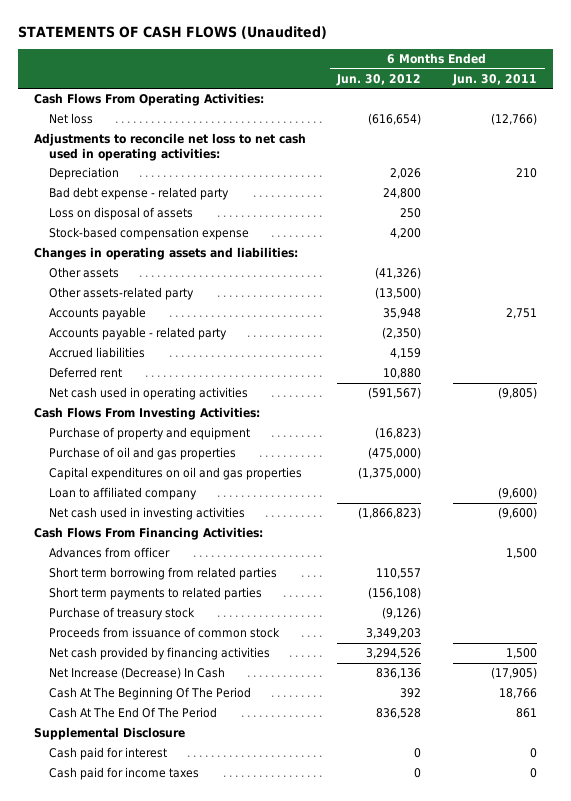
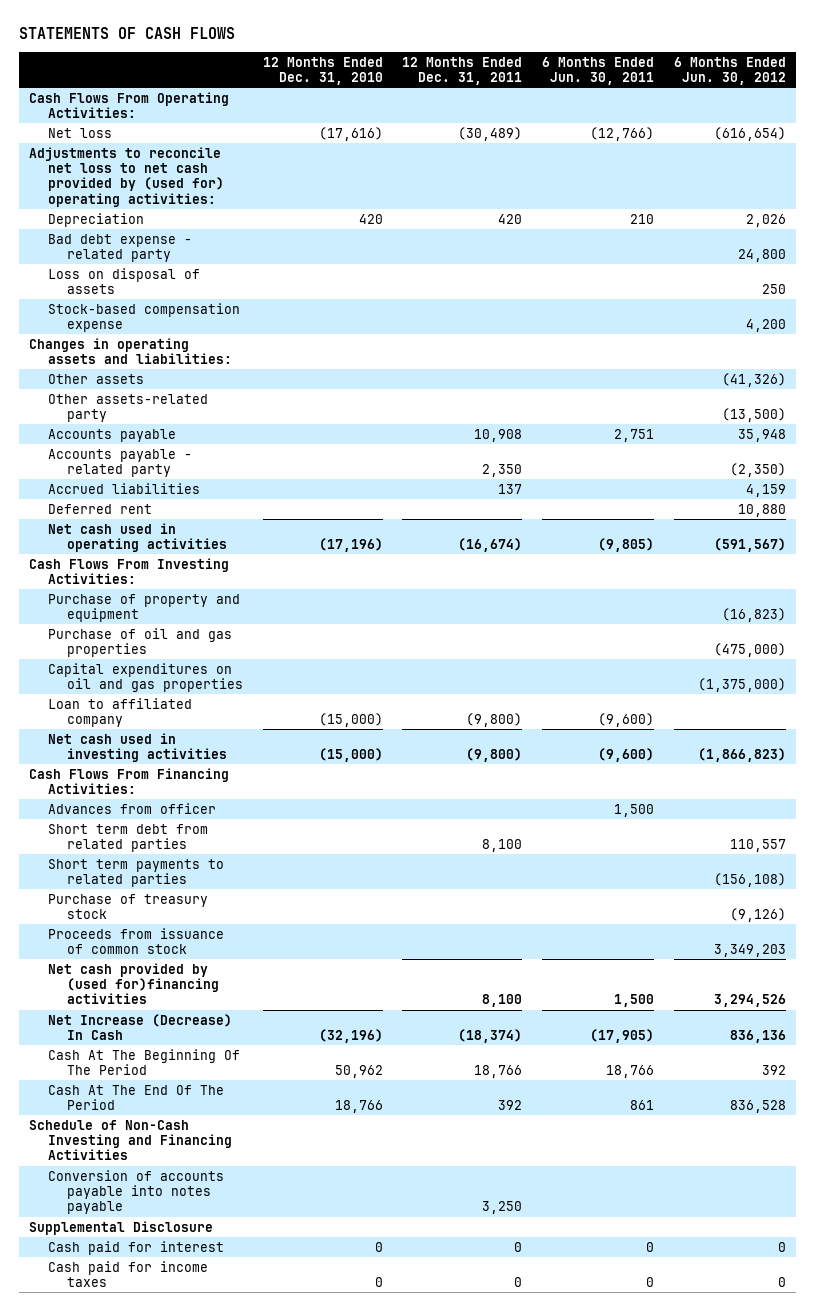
- STATEMENTS OF CASH FLOWS (Unaudited)
+ STATEMENTS OF CASH FLOWS
- | 6 Months Ended Jun. 30, 2012 | 6 Months Ended Jun. 30, 2011
+ | 12 Months Ended Dec. 31, 2010 | 12 Months Ended Dec. 31, 2011 | 6 Months Ended Jun. 30, 2011 | 6 Months Ended Jun. 30, 2012
- Adjustments to reconcile net loss to net cash used in operating activities:
+ Adjustments to reconcile net loss to net cash provided by (used for) operating activities:
- Short term borrowing from related parties | 110,557 |
+ Short term debt from related parties | | 8,100 | | 110,557
- Net cash provided by financing activities | 3,294,526 | 1,500
+ Net cash provided by (used for)financing activities | | 8,100 | 1,500 | 3,294,526
+ Schedule of Non-Cash Investing and Financing Activities
+ Conversion of accounts payable into notes payable | | 3,250 | |

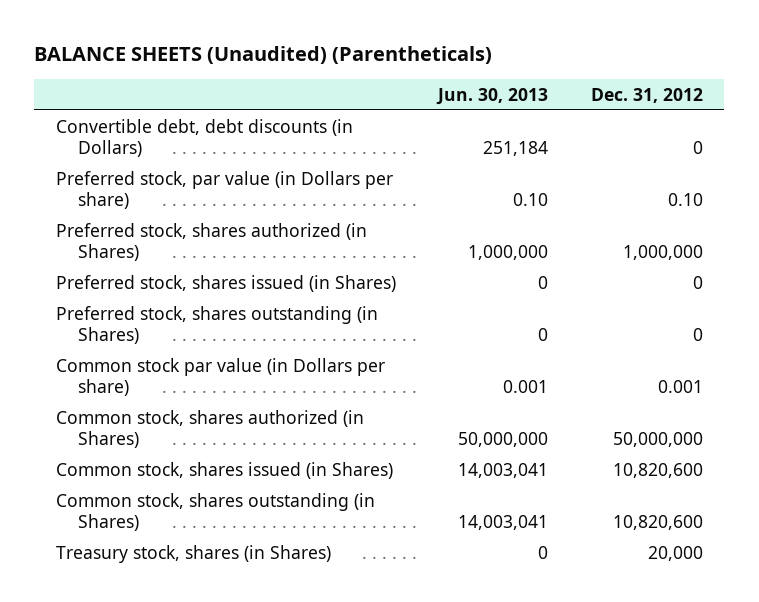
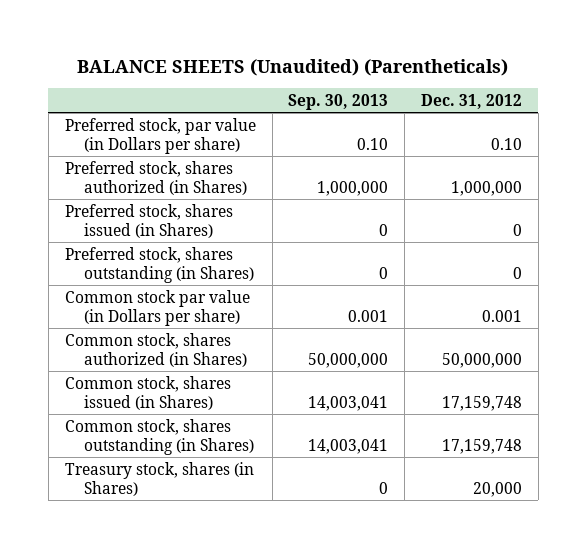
- | Jun. 30, 2013 | Dec. 31, 2012
+ | Sep. 30, 2013 | Dec. 31, 2012
- Convertible debt, debt discounts (in Dollars) | 251,184 | 0
- Common stock, shares issued (in Shares) | 14,003,041 | 10,820,600
- Common stock, shares outstanding (in Shares) | 14,003,041 | 10,820,600
+ Common stock, shares issued (in Shares) | 14,003,041 | 17,159,748
+ Common stock, shares outstanding (in Shares) | 14,003,041 | 17,159,748

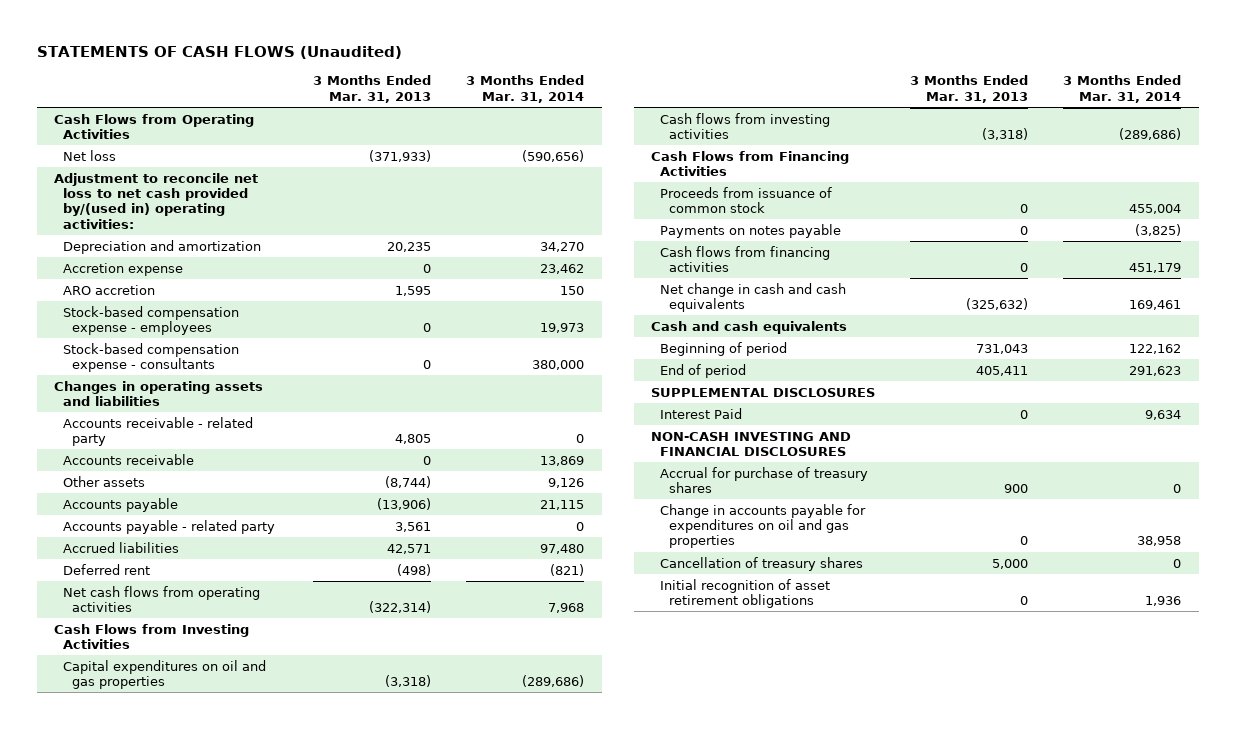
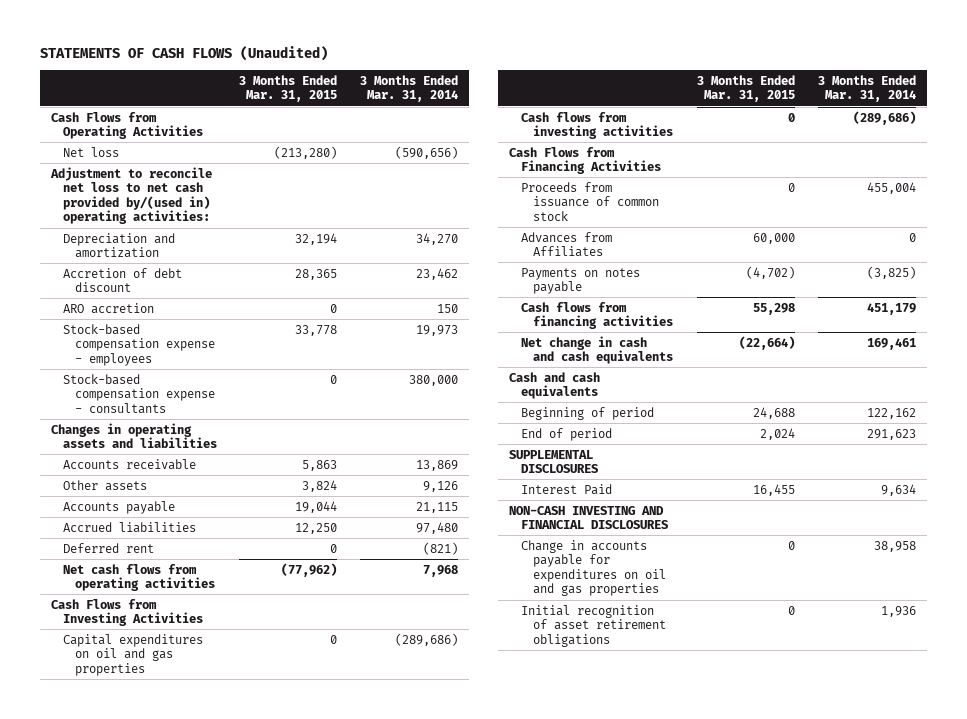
- | 3 Months Ended Mar. 31, 2013 | 3 Months Ended Mar. 31, 2014
+ | 3 Months Ended Mar. 31, 2015 | 3 Months Ended Mar. 31, 2014
- Accretion expense | 0 | 23,462
+ Accretion of debt discount | 28,365 | 23,462
- Accounts receivable - related party | 4,805 | 0
- Accounts payable - related party | 3,561 | 0
+ Advances from Affiliates | 60,000 | 0
- Accrual for purchase of treasury shares | 900 | 0
- Cancellation of treasury shares | 5,000 | 0

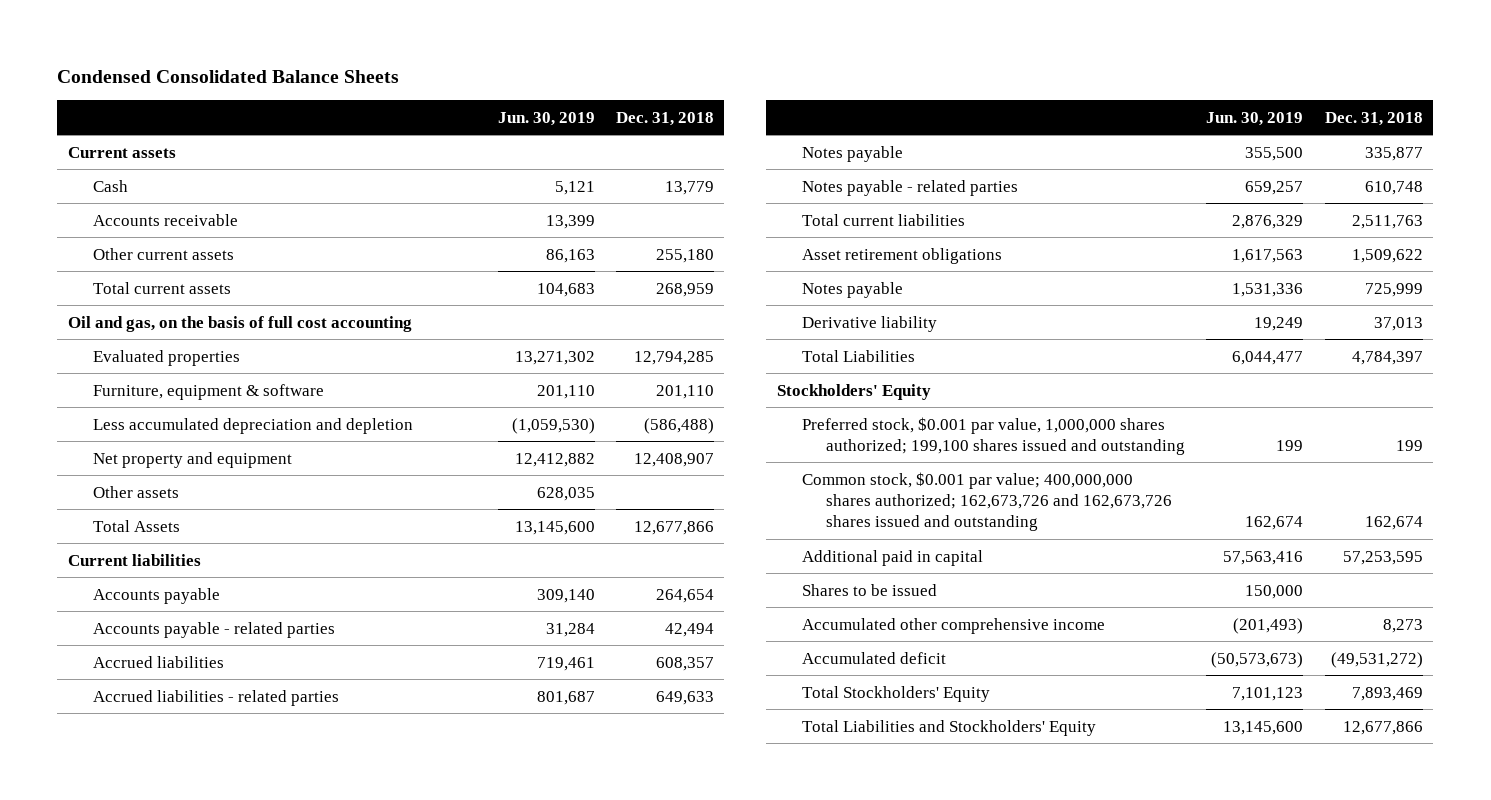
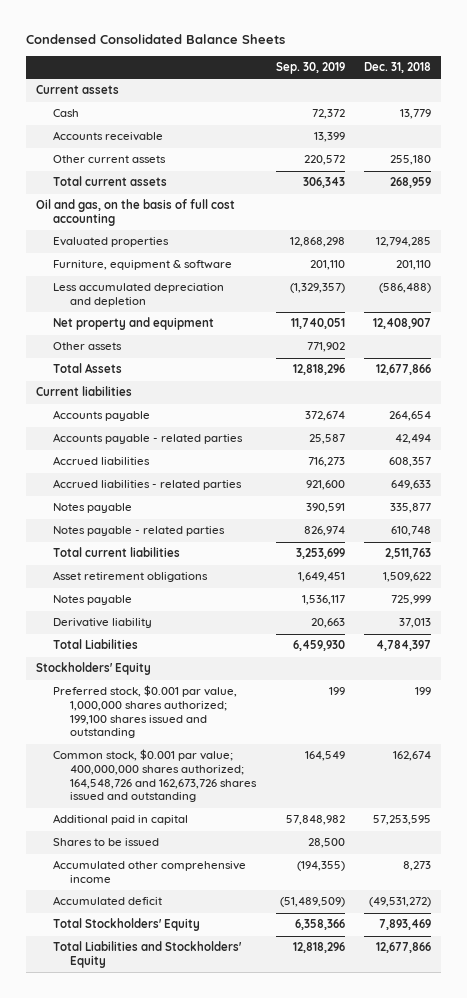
- | Jun. 30, 2019 | Dec. 31, 2018
+ | Sep. 30, 2019 | Dec. 31, 2018
- Common stock, $0.001 par value; 400,000,000 shares authorized; 162,673,726 and 162,673,726 shares issued and outstanding | 162,674 | 162,674
+ Common stock, $0.001 par value; 400,000,000 shares authorized; 164,548,726 and 162,673,726 shares issued and outstanding | 164,549 | 162,674

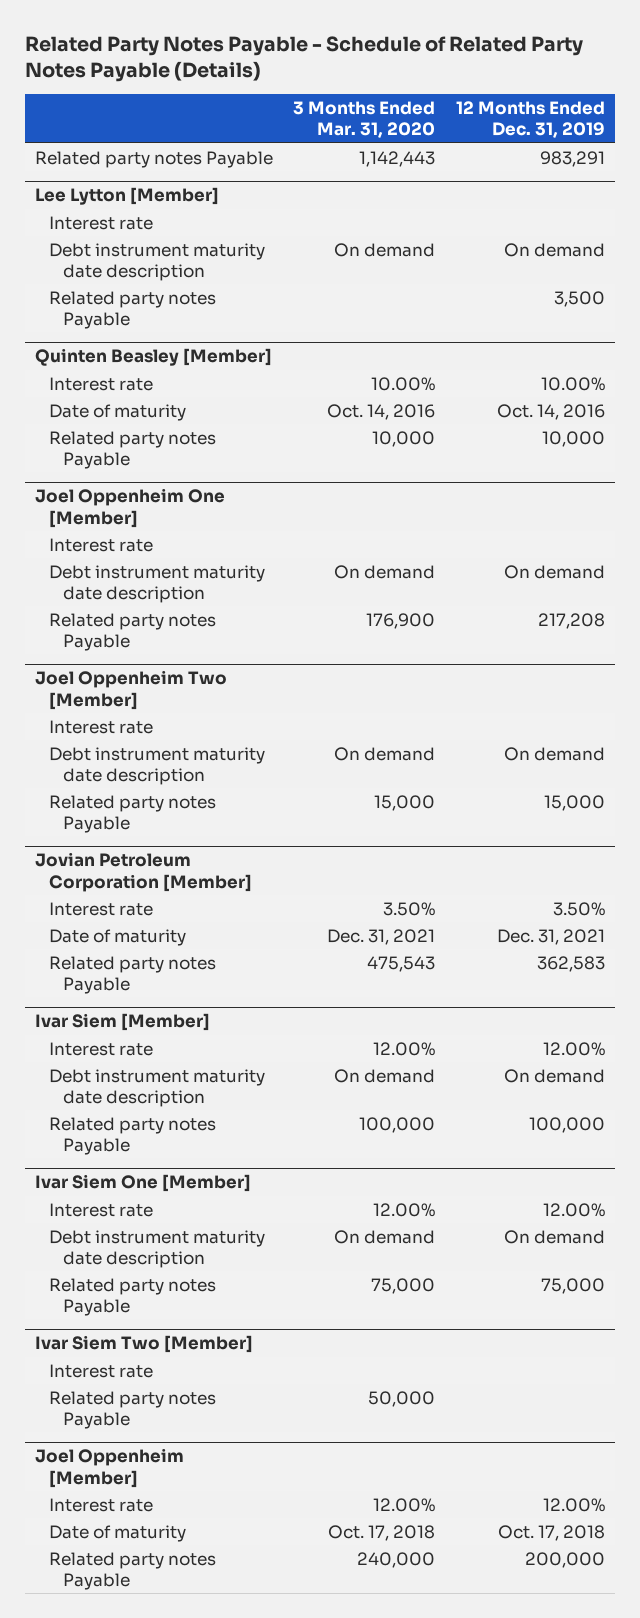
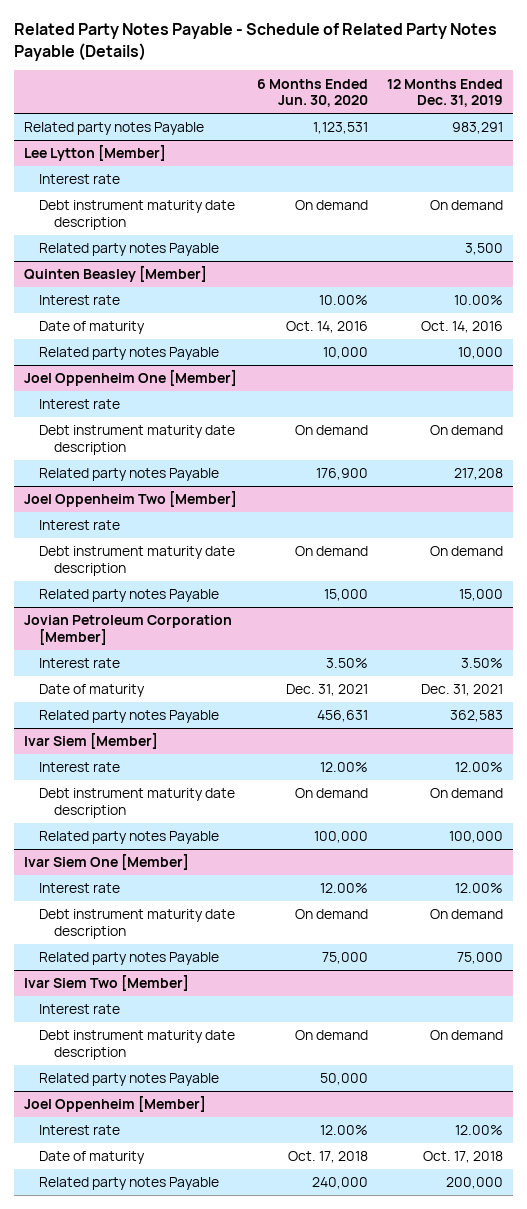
- | 3 Months Ended Mar. 31, 2020 | 12 Months Ended Dec. 31, 2019
+ | 6 Months Ended Jun. 30, 2020 | 12 Months Ended Dec. 31, 2019
@ Ivar Siem Two [Member]
+ Debt instrument maturity date description | On demand | On demand

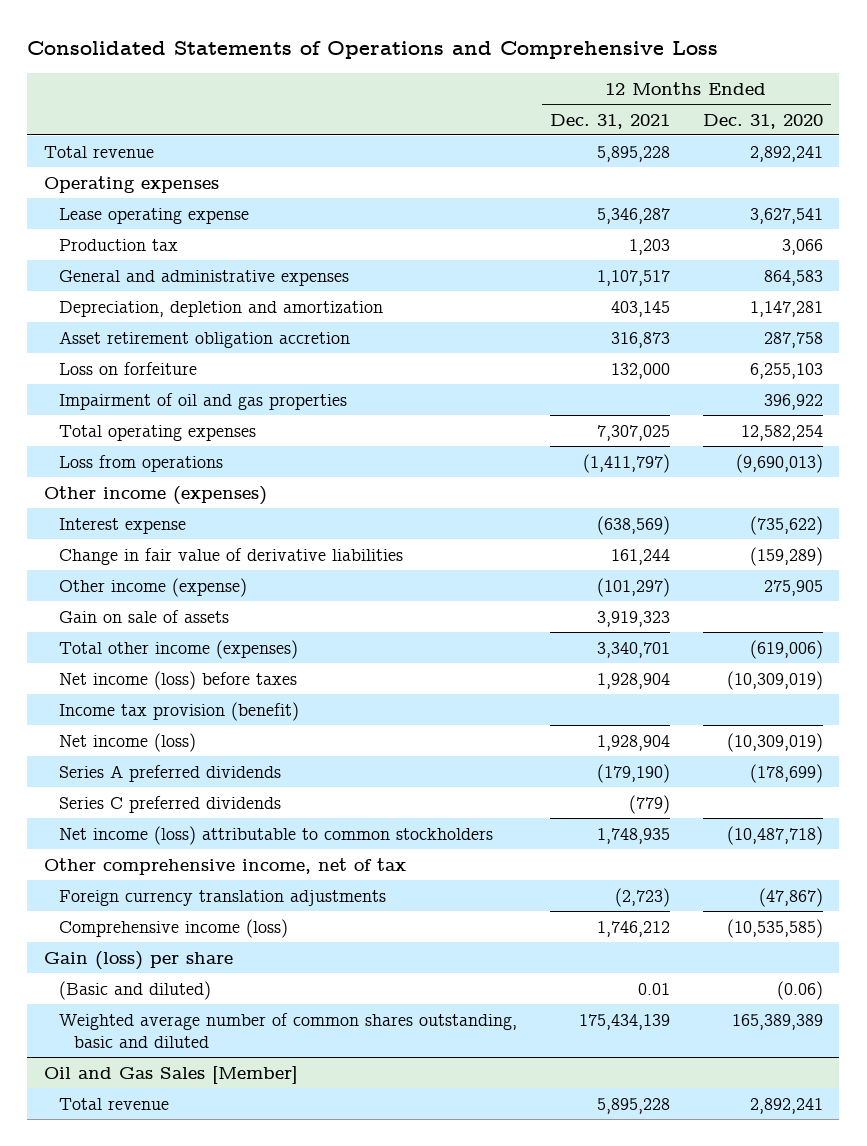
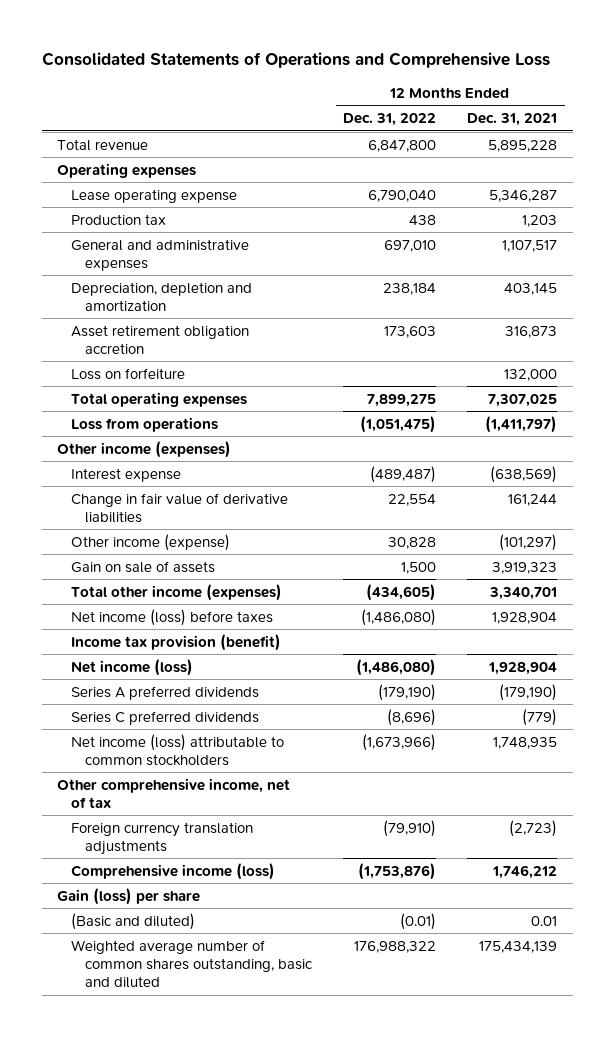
- | 12 Months Ended Dec. 31, 2021 | 12 Months Ended Dec. 31, 2020
+ | 12 Months Ended Dec. 31, 2022 | 12 Months Ended Dec. 31, 2021
- Impairment of oil and gas properties | | 396,922
- Oil and Gas Sales [Member]
- Total revenue | 5,895,228 | 2,892,241

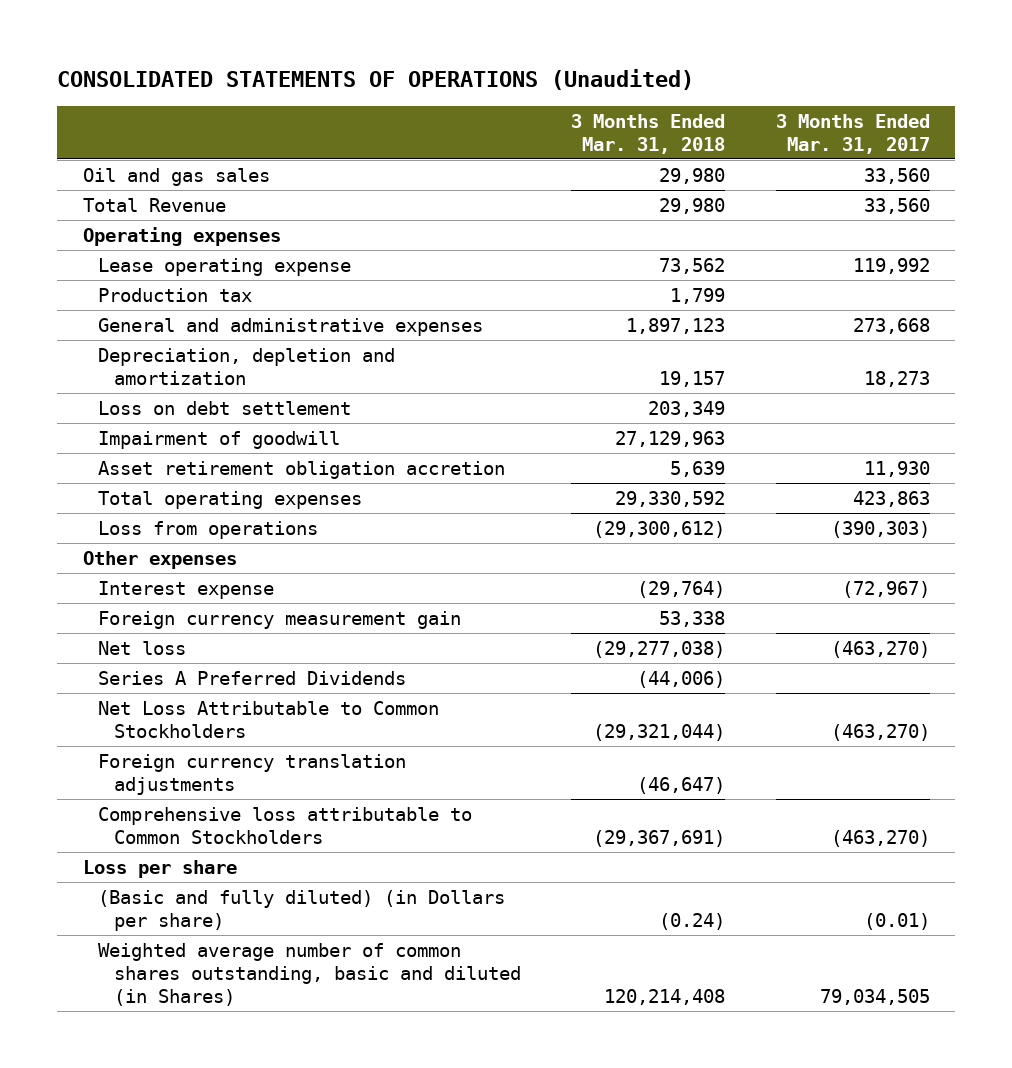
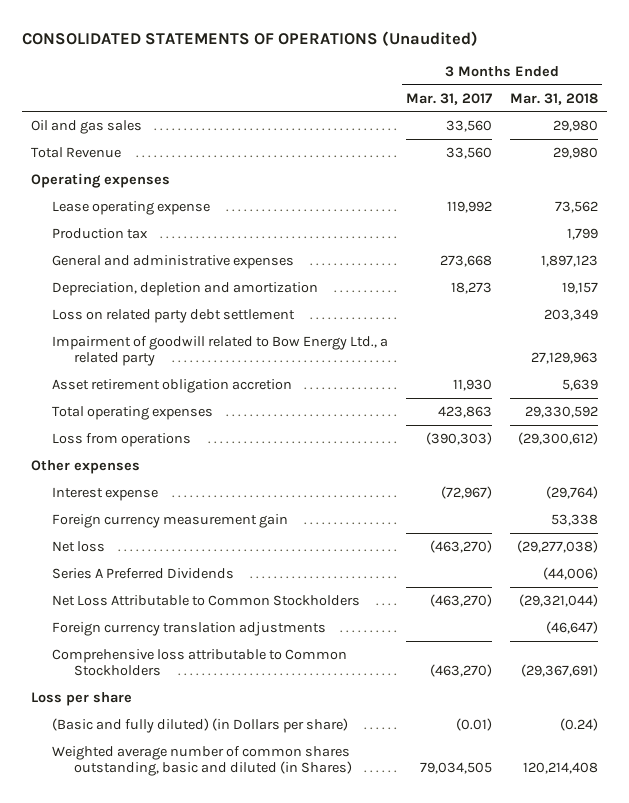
- | 3 Months Ended Mar. 31, 2018 | 3 Months Ended Mar. 31, 2017
+ | 3 Months Ended Mar. 31, 2017 | 3 Months Ended Mar. 31, 2018
- Loss on debt settlement | 203,349 |
- Impairment of goodwill | 27,129,963 |
+ Loss on related party debt settlement | | 203,349
+ Impairment of goodwill related to Bow Energy Ltd., a related party | | 27,129,963

